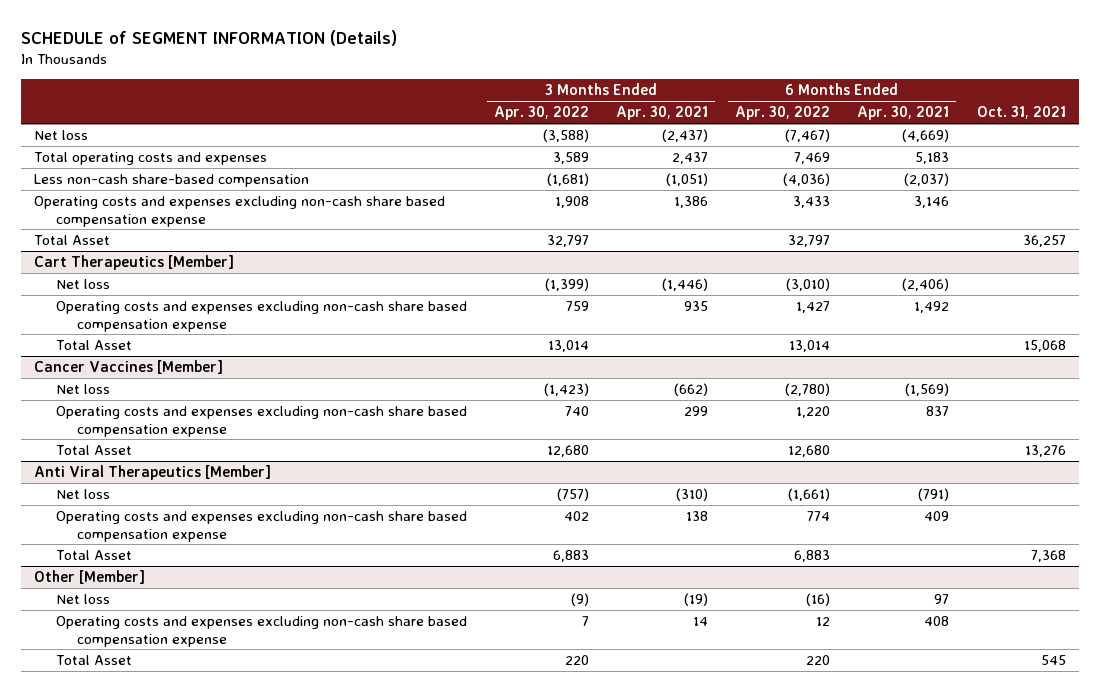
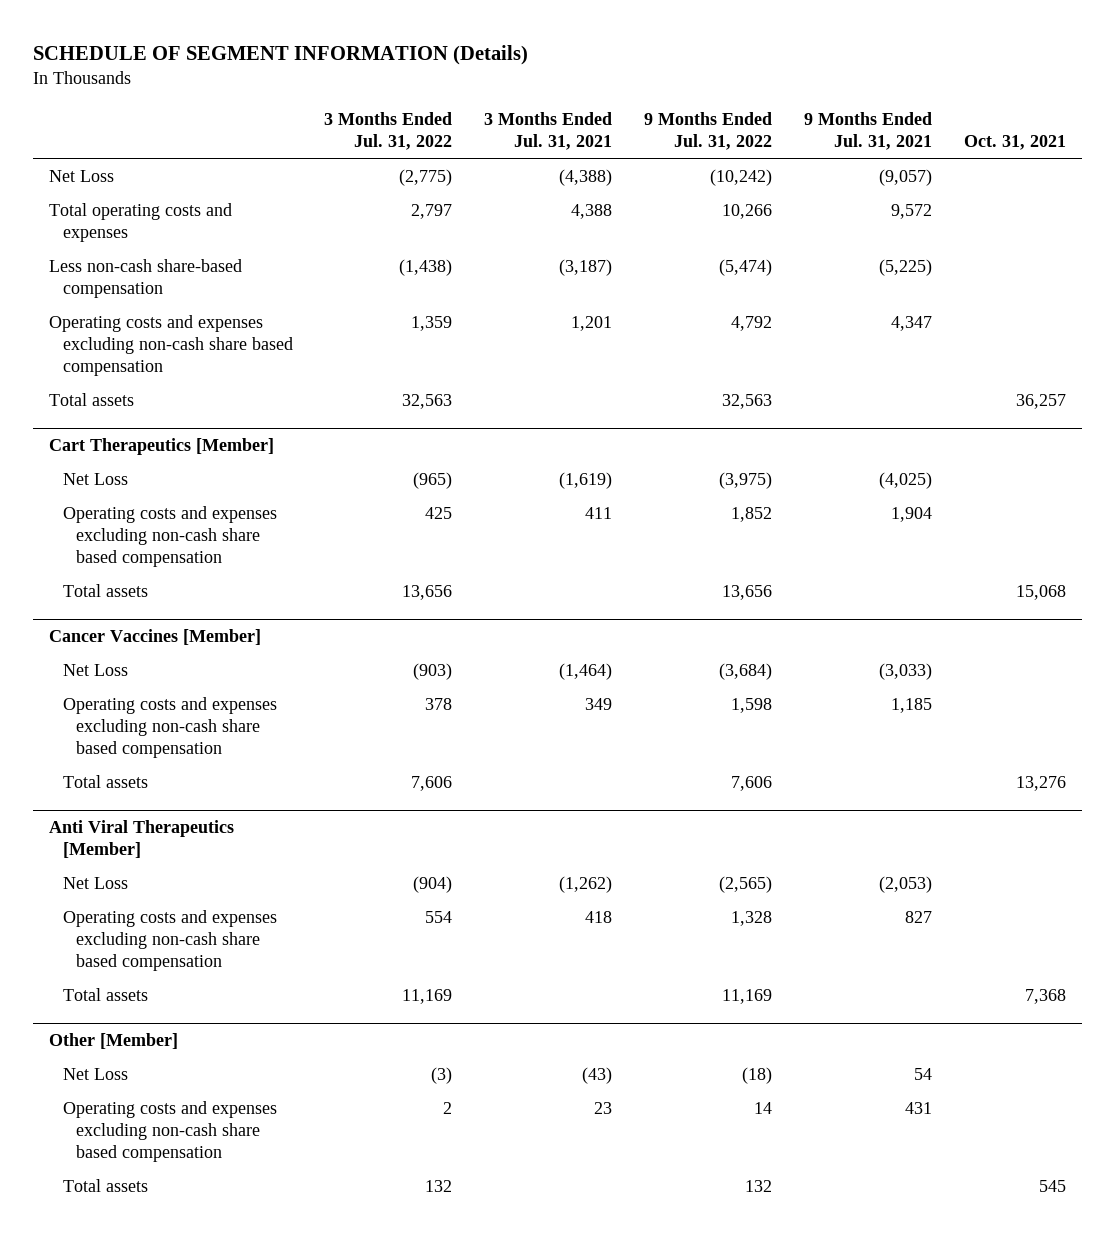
- SCHEDULE of SEGMENT INFORMATION (Details)
+ SCHEDULE OF SEGMENT INFORMATION (Details)
- | 3 Months Ended Apr. 30, 2022 | 3 Months Ended Apr. 30, 2021 | 6 Months Ended Apr. 30, 2022 | 6 Months Ended Apr. 30, 2021 | Oct. 31, 2021
+ | 3 Months Ended Jul. 31, 2022 | 3 Months Ended Jul. 31, 2021 | 9 Months Ended Jul. 31, 2022 | 9 Months Ended Jul. 31, 2021 | Oct. 31, 2021
- Net loss | (3,588) | (2,437) | (7,467) | (4,669) |
+ Net Loss | (2,775) | (4,388) | (10,242) | (9,057) |
- Operating costs and expenses excluding non-cash share based compensation expense | 1,908 | 1,386 | 3,433 | 3,146 |
- Total Asset | 32,797 | | 32,797 | | 36,257
+ Operating costs and expenses excluding non-cash share based compensation | 1,359 | 1,201 | 4,792 | 4,347 |
+ Total assets | 32,563 | | 32,563 | | 36,257
@ Cart Therapeutics [Member]
- Net loss | (1,399) | (1,446) | (3,010) | (2,406) |
- Operating costs and expenses excluding non-cash share based compensation expense | 759 | 935 | 1,427 | 1,492 |
- Total Asset | 13,014 | | 13,014 | | 15,068
+ Net Loss | (965) | (1,619) | (3,975) | (4,025) |
+ Operating costs and expenses excluding non-cash share based compensation | 425 | 411 | 1,852 | 1,904 |
+ Total assets | 13,656 | | 13,656 | | 15,068
@ Cancer Vaccines [Member]
- Net loss | (1,423) | (662) | (2,780) | (1,569) |
- Operating costs and expenses excluding non-cash share based compensation expense | 740 | 299 | 1,220 | 837 |
- Total Asset | 12,680 | | 12,680 | | 13,276
+ Net Loss | (903) | (1,464) | (3,684) | (3,033) |
+ Operating costs and expenses excluding non-cash share based compensation | 378 | 349 | 1,598 | 1,185 |
+ Total assets | 7,606 | | 7,606 | | 13,276
@ Anti Viral Therapeutics [Member]
- Net loss | (757) | (310) | (1,661) | (791) |
- Operating costs and expenses excluding non-cash share based compensation expense | 402 | 138 | 774 | 409 |
- Total Asset | 6,883 | | 6,883 | | 7,368
+ Net Loss | (904) | (1,262) | (2,565) | (2,053) |
+ Operating costs and expenses excluding non-cash share based compensation | 554 | 418 | 1,328 | 827 |
+ Total assets | 11,169 | | 11,169 | | 7,368
@ Other [Member]
- Net loss | (9) | (19) | (16) | 97 |
- Operating costs and expenses excluding non-cash share based compensation expense | 7 | 14 | 12 | 408 |
- Total Asset | 220 | | 220 | | 545
+ Net Loss | (3) | (43) | (18) | 54 |
+ Operating costs and expenses excluding non-cash share based compensation | 2 | 23 | 14 | 431 |
+ Total assets | 132 | | 132 | | 545

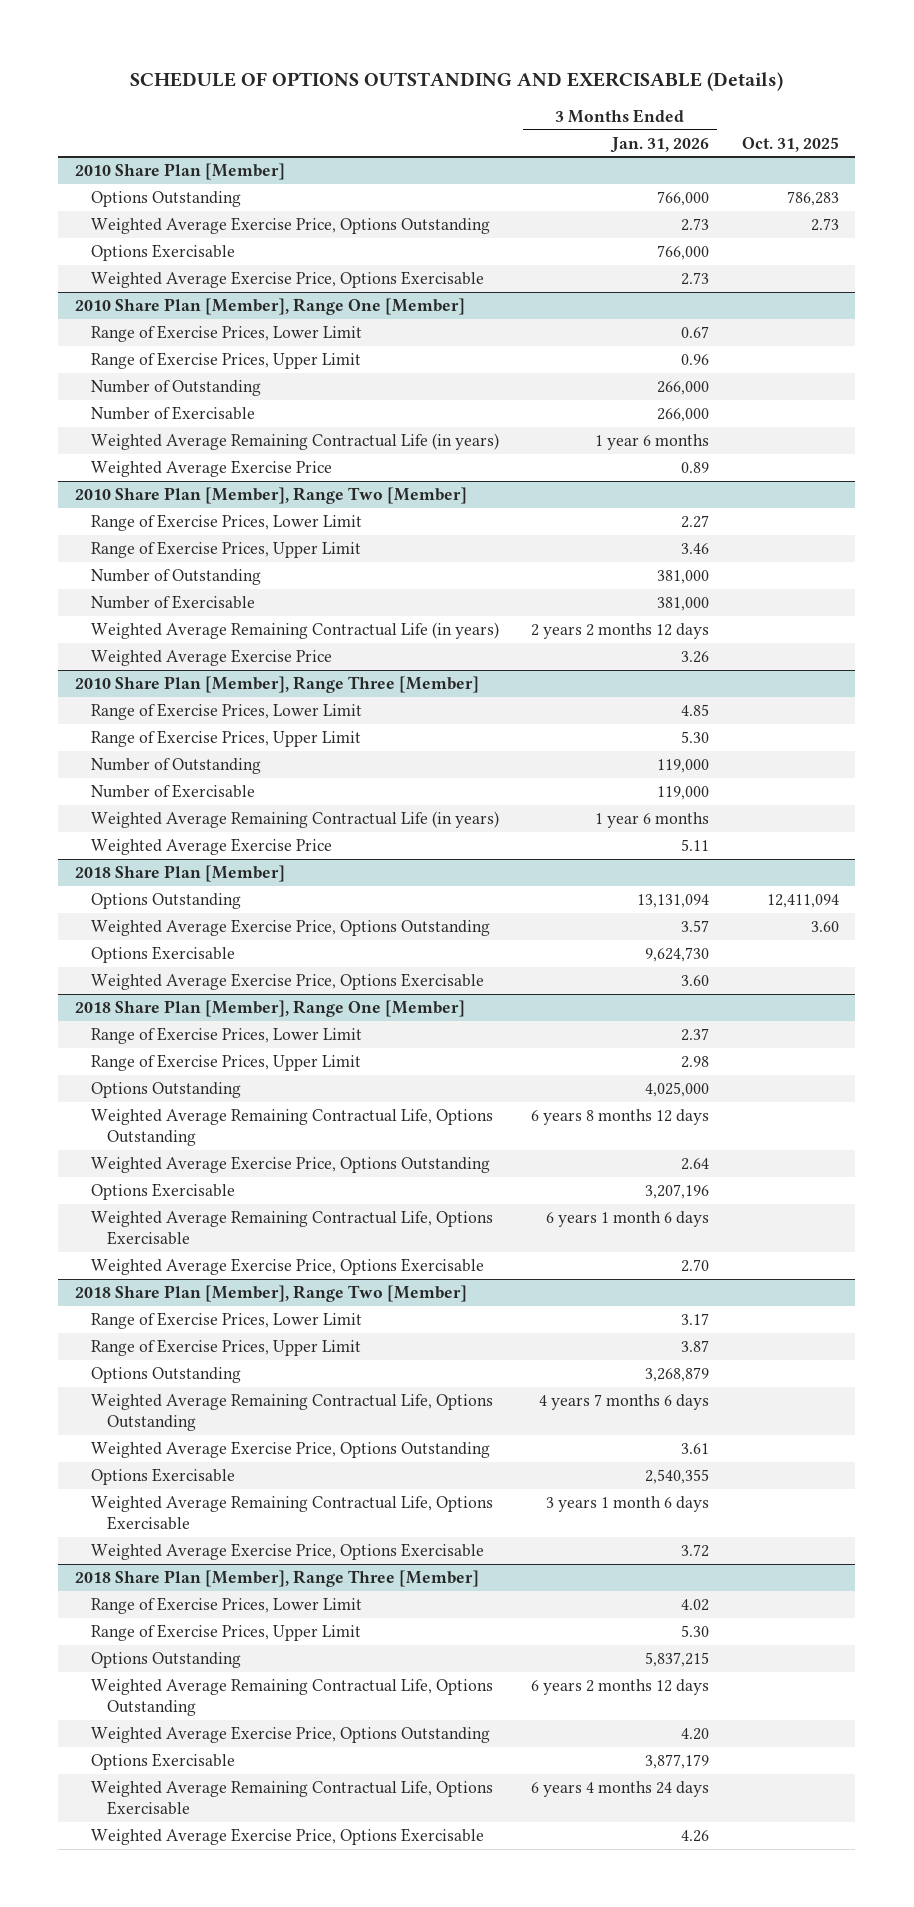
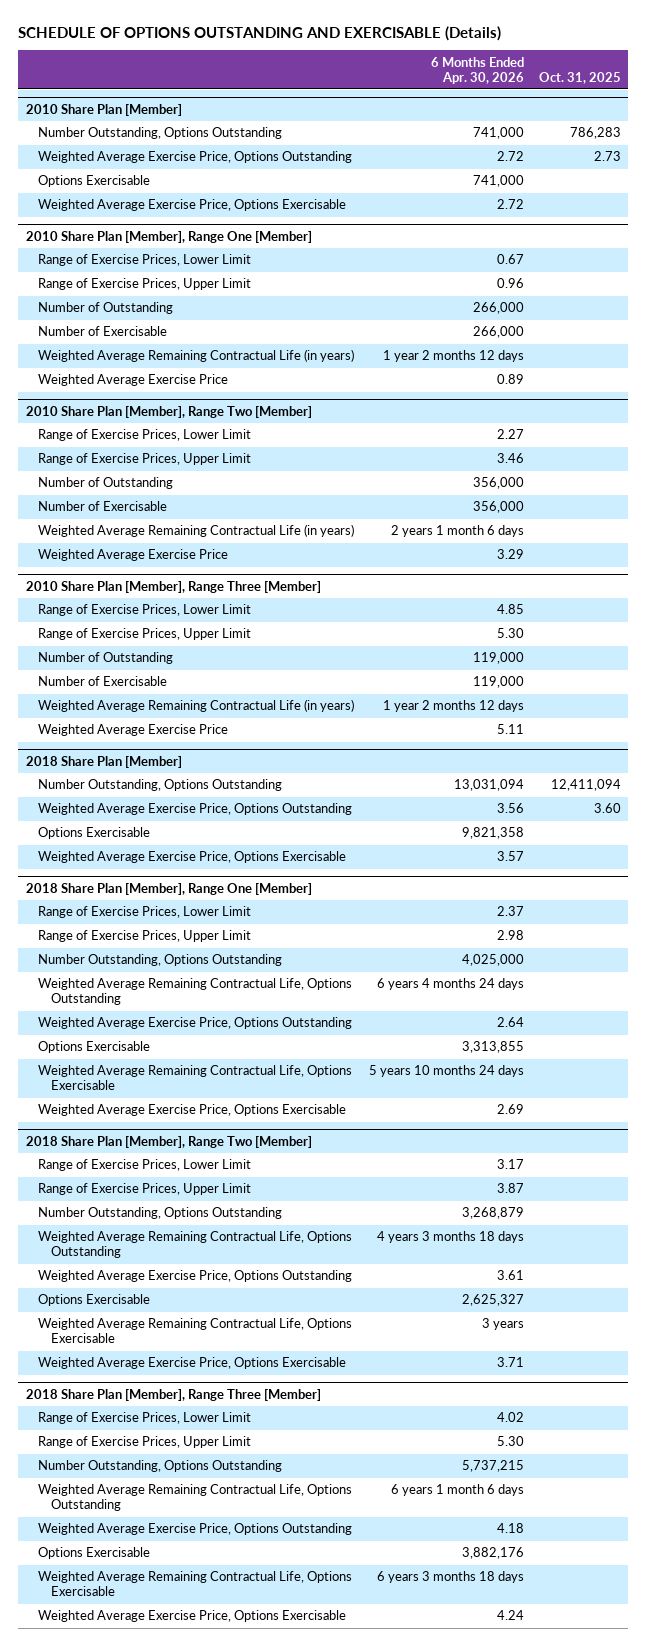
- | 3 Months Ended Jan. 31, 2026 | Oct. 31, 2025
+ | 6 Months Ended Apr. 30, 2026 | Oct. 31, 2025
@ 2010 Share Plan [Member]
- Options Outstanding | 766,000 | 786,283
+ Number Outstanding, Options Outstanding | 741,000 | 786,283
@ 2018 Share Plan [Member]
- Options Outstanding | 13,131,094 | 12,411,094
+ Number Outstanding, Options Outstanding | 13,031,094 | 12,411,094
@ 2018 Share Plan [Member], Range One [Member]
- Options Outstanding | 4,025,000 |
+ Number Outstanding, Options Outstanding | 4,025,000 |
@ 2018 Share Plan [Member], Range Two [Member]
- Options Outstanding | 3,268,879 |
+ Number Outstanding, Options Outstanding | 3,268,879 |
@ 2018 Share Plan [Member], Range Three [Member]
- Options Outstanding | 5,837,215 |
+ Number Outstanding, Options Outstanding | 5,737,215 |

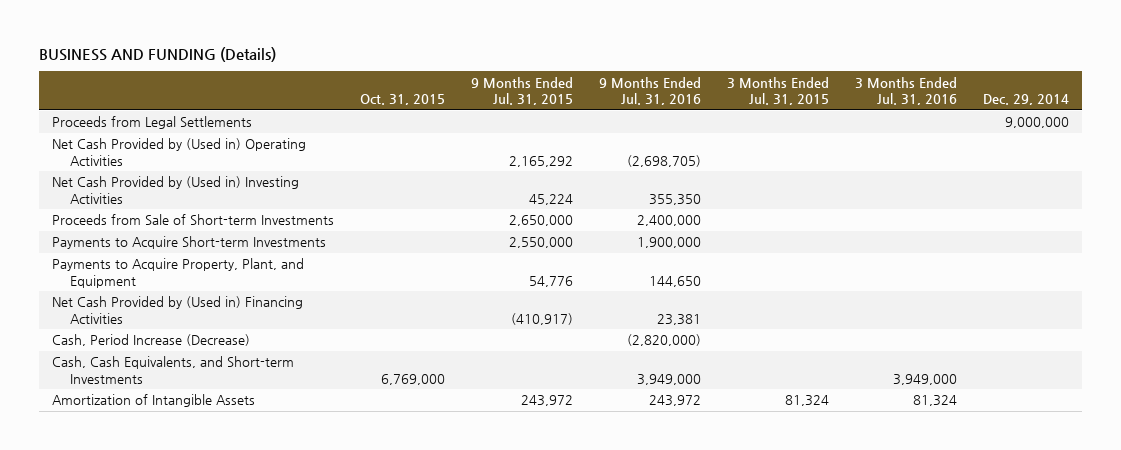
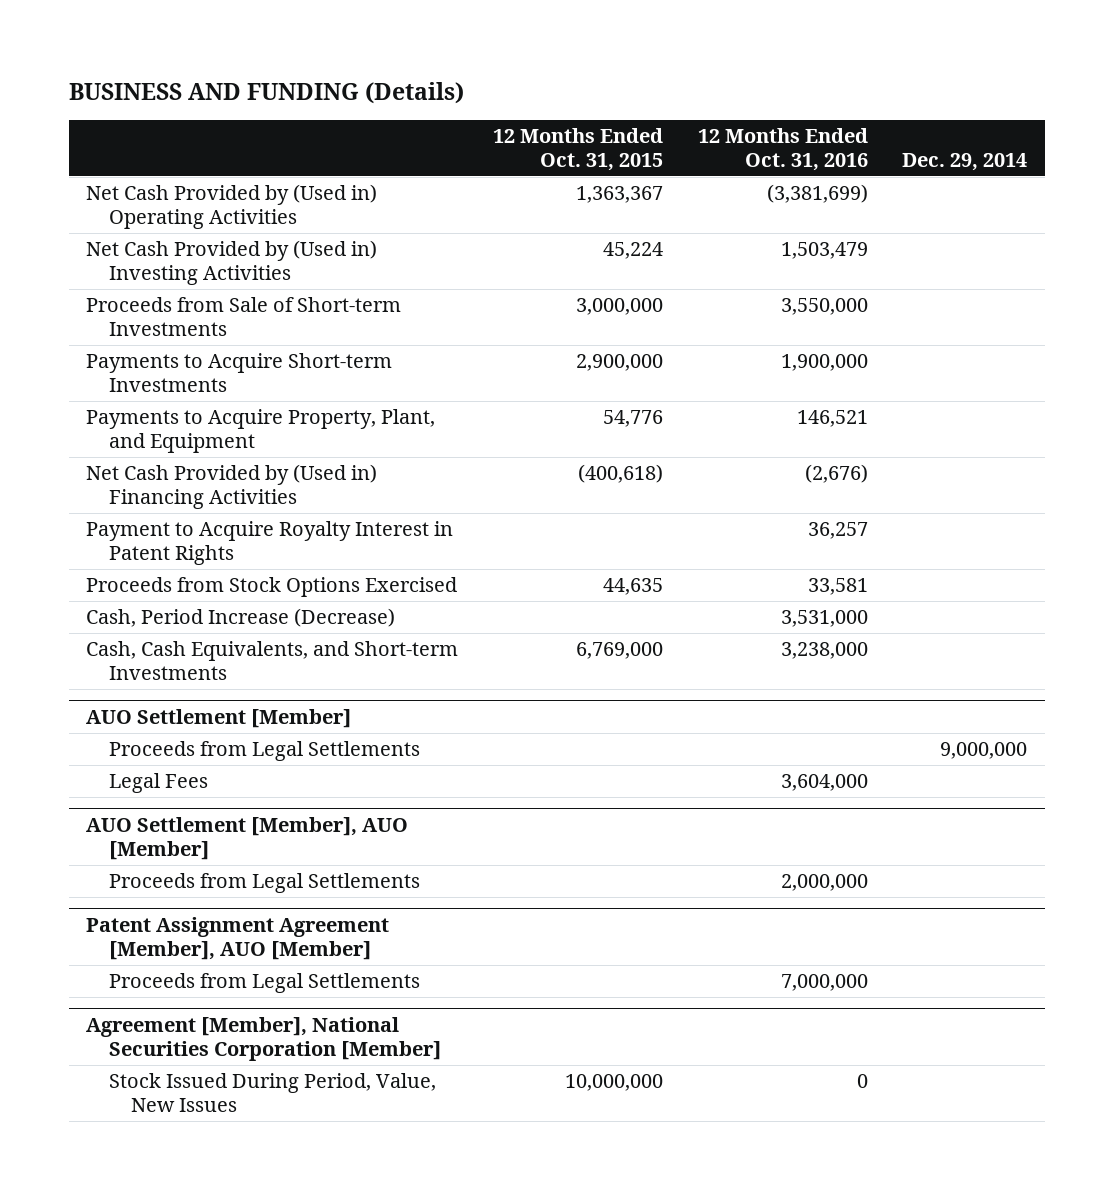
- | Oct. 31, 2015 | 9 Months Ended Jul. 31, 2015 | 9 Months Ended Jul. 31, 2016 | 3 Months Ended Jul. 31, 2015 | 3 Months Ended Jul. 31, 2016 | Dec. 29, 2014
+ | 12 Months Ended Oct. 31, 2015 | 12 Months Ended Oct. 31, 2016 | Dec. 29, 2014
- Proceeds from Legal Settlements | | | | | | 9,000,000
+ Payment to Acquire Royalty Interest in Patent Rights | | 36,257 |
+ Proceeds from Stock Options Exercised | 44,635 | 33,581 |
- Amortization of Intangible Assets | | 243,972 | 243,972 | 81,324 | 81,324 |
+ AUO Settlement [Member]
+ Proceeds from Legal Settlements | | | 9,000,000
+ Legal Fees | | 3,604,000 |
+ AUO Settlement [Member], AUO [Member]
+ Proceeds from Legal Settlements | | 2,000,000 |
+ Patent Assignment Agreement [Member], AUO [Member]
+ Proceeds from Legal Settlements | | 7,000,000 |
+ Agreement [Member], National Securities Corporation [Member]
+ Stock Issued During Period, Value, New Issues | 10,000,000 | 0 |

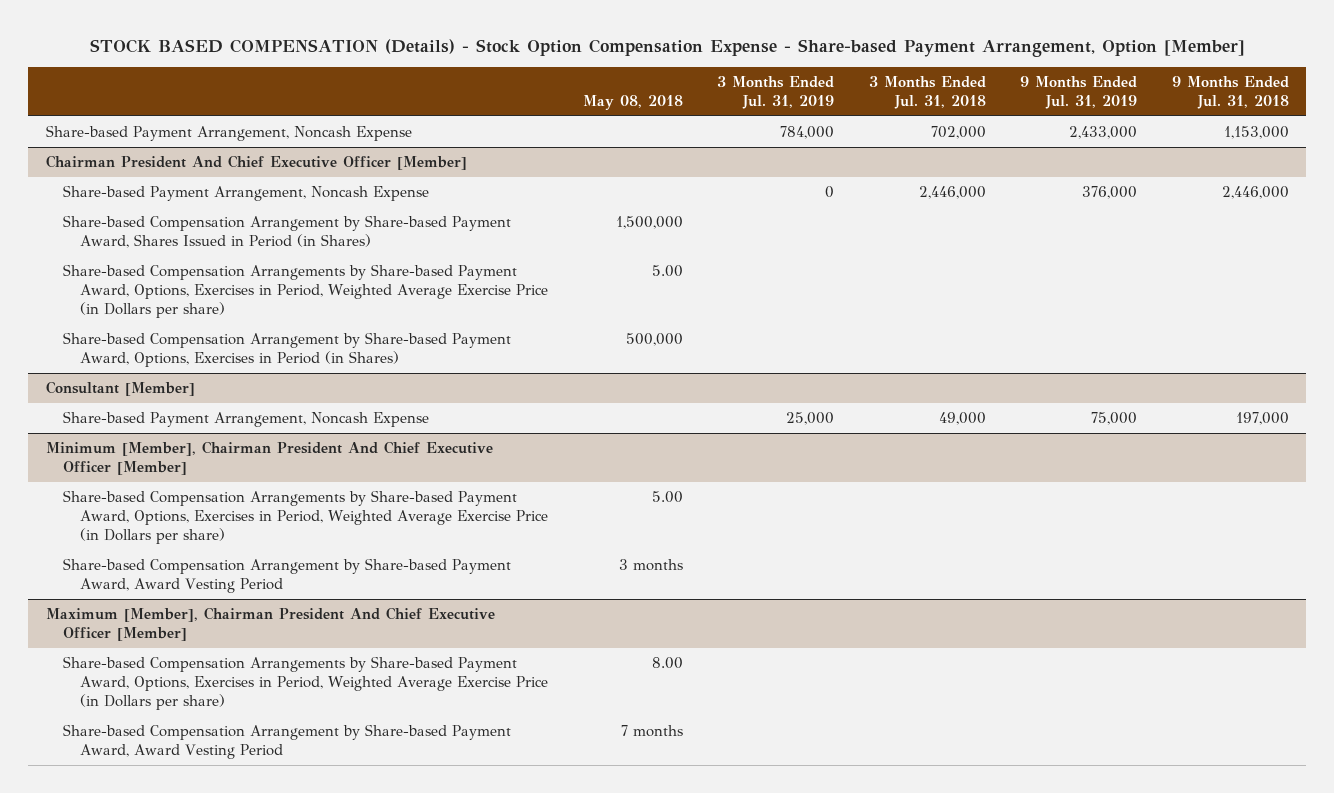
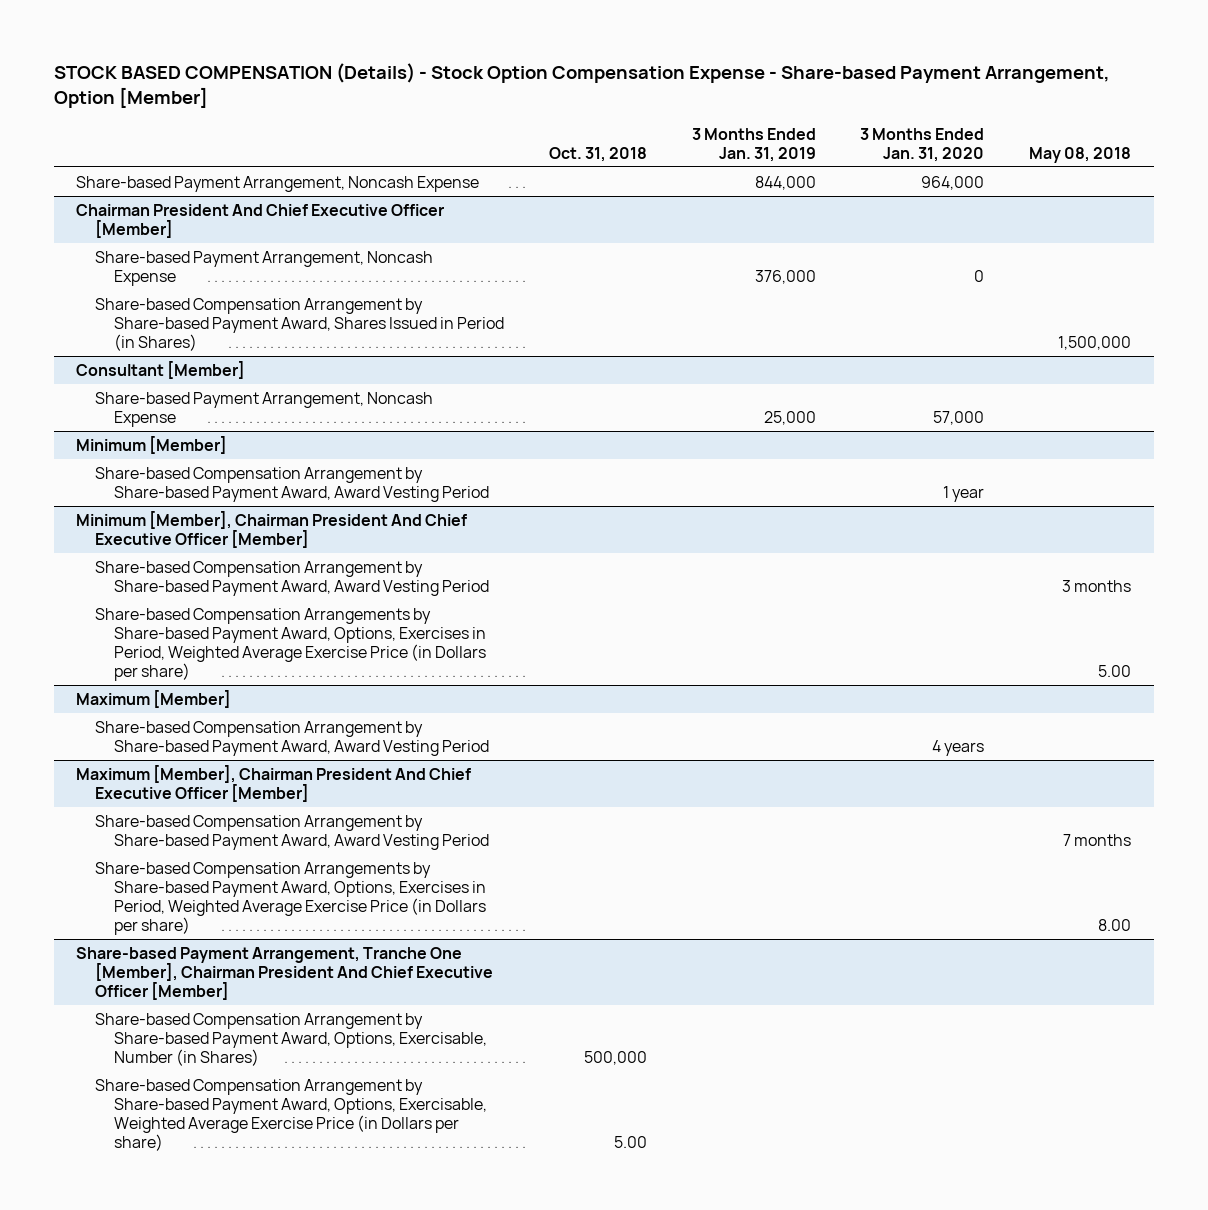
- | May 08, 2018 | 3 Months Ended Jul. 31, 2019 | 3 Months Ended Jul. 31, 2018 | 9 Months Ended Jul. 31, 2019 | 9 Months Ended Jul. 31, 2018
+ | Oct. 31, 2018 | 3 Months Ended Jan. 31, 2019 | 3 Months Ended Jan. 31, 2020 | May 08, 2018
@ Chairman President And Chief Executive Officer [Member]
- Share-based Compensation Arrangements by Share-based Payment Award, Options, Exercises in Period, Weighted Average Exercise Price (in Dollars per share) | 5.00 | | | |
- Share-based Compensation Arrangement by Share-based Payment Award, Options, Exercises in Period (in Shares) | 500,000 | | | |
+ Minimum [Member]
+ Share-based Compensation Arrangement by Share-based Payment Award, Award Vesting Period | | | 1 year |
@ Minimum [Member], Chairman President And Chief Executive Officer [Member]
moved down: Share-based Compensation Arrangements by Share-based Payment Award, Options, Exercises in Period, Weighted Average Exercise Price (in Dollars per share) | | | | 5.00
+ Maximum [Member]
+ Share-based Compensation Arrangement by Share-based Payment Award, Award Vesting Period | | | 4 years |
@ Maximum [Member], Chairman President And Chief Executive Officer [Member]
moved down: Share-based Compensation Arrangements by Share-based Payment Award, Options, Exercises in Period, Weighted Average Exercise Price (in Dollars per share) | | | | 8.00
+ Share-based Payment Arrangement, Tranche One [Member], Chairman President And Chief Executive Officer [Member]
+ Share-based Compensation Arrangement by Share-based Payment Award, Options, Exercisable, Number (in Shares) | 500,000 | | |
+ Share-based Compensation Arrangement by Share-based Payment Award, Options, Exercisable, Weighted Average Exercise Price (in Dollars per share) | 5.00 | | |

